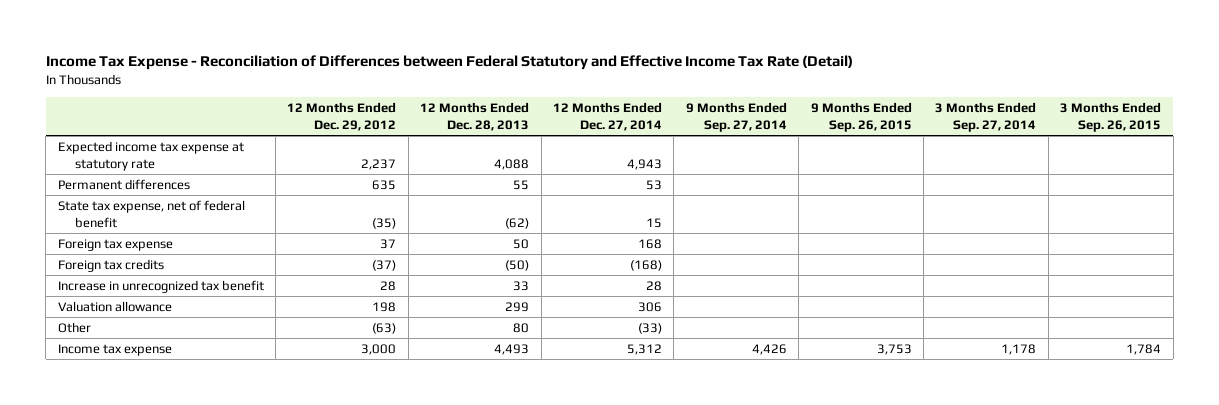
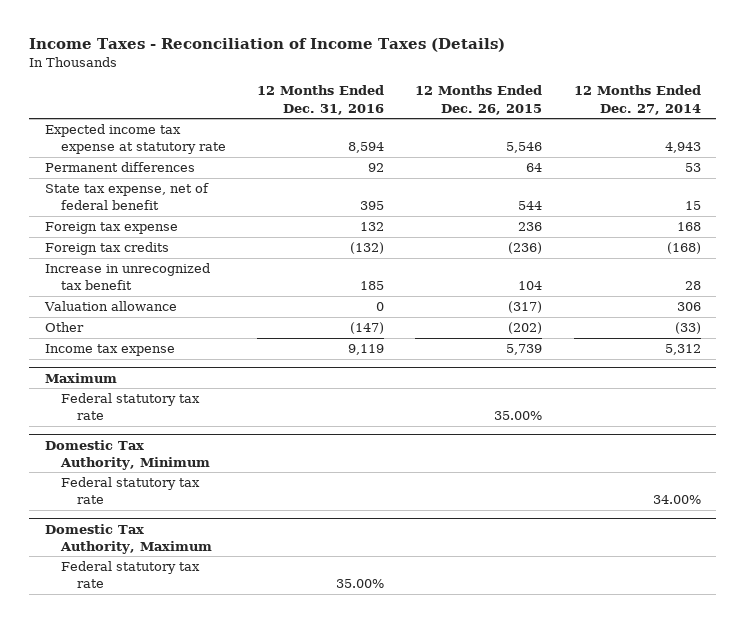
- Income Tax Expense - Reconciliation of Differences between Federal Statutory and Effective Income Tax Rate (Detail)
+ Income Taxes - Reconciliation of Income Taxes (Details)
- | 12 Months Ended Dec. 29, 2012 | 12 Months Ended Dec. 28, 2013 | 12 Months Ended Dec. 27, 2014 | 9 Months Ended Sep. 27, 2014 | 9 Months Ended Sep. 26, 2015 | 3 Months Ended Sep. 27, 2014 | 3 Months Ended Sep. 26, 2015
+ | 12 Months Ended Dec. 31, 2016 | 12 Months Ended Dec. 26, 2015 | 12 Months Ended Dec. 27, 2014
+ Maximum
+ Federal statutory tax rate | | 35.00% |
+ Domestic Tax Authority, Minimum
+ Federal statutory tax rate | | | 34.00%
+ Domestic Tax Authority, Maximum
+ Federal statutory tax rate | 35.00% | |

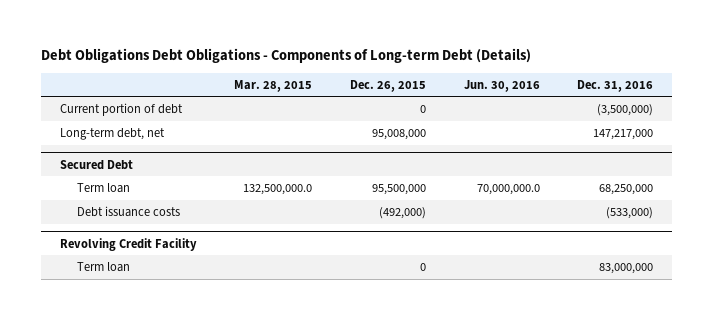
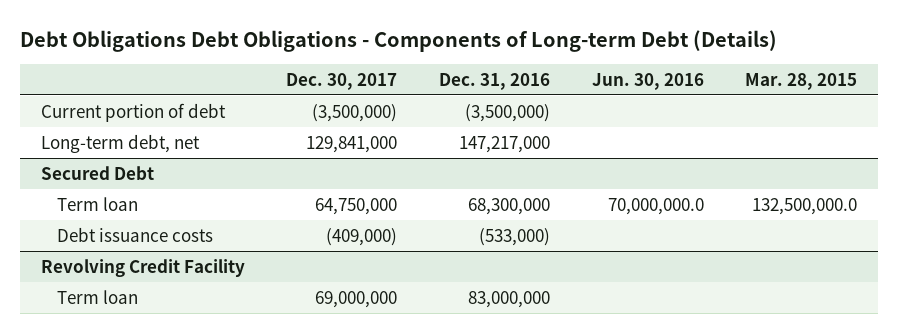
- | Mar. 28, 2015 | Dec. 26, 2015 | Jun. 30, 2016 | Dec. 31, 2016
+ | Dec. 30, 2017 | Dec. 31, 2016 | Jun. 30, 2016 | Mar. 28, 2015
@ Secured Debt
- Term loan | 132,500,000.0 | 95,500,000 | 70,000,000.0 | 68,250,000
+ Term loan | 64,750,000 | 68,300,000 | 70,000,000.0 | 132,500,000.0

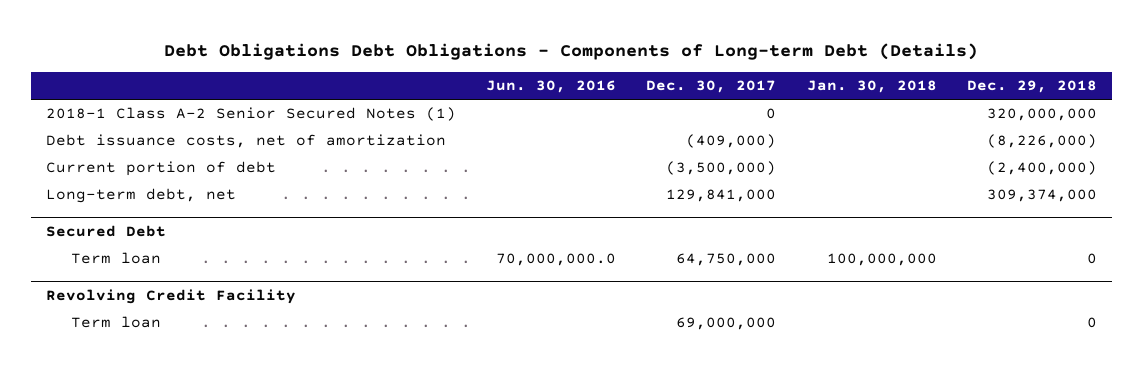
- | Dec. 30, 2017 | Dec. 31, 2016 | Jun. 30, 2016 | Mar. 28, 2015
+ | Jun. 30, 2016 | Dec. 30, 2017 | Jan. 30, 2018 | Dec. 29, 2018
+ 2018-1 Class A-2 Senior Secured Notes (1) | | 0 | | 320,000,000
+ Debt issuance costs, net of amortization | | (409,000) | | (8,226,000)
@ Secured Debt
- Debt issuance costs | (409,000) | (533,000) | |

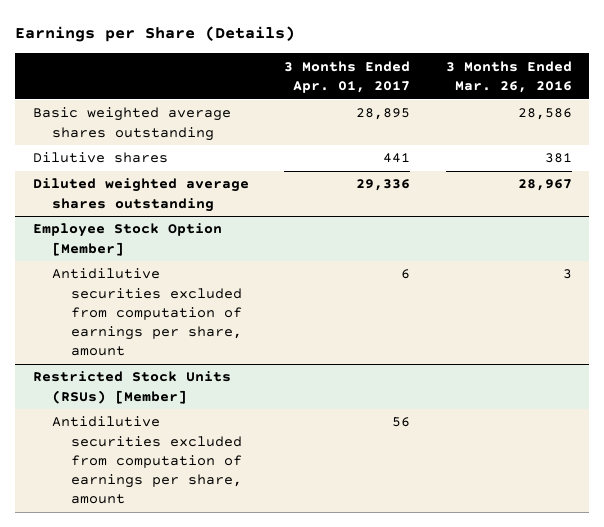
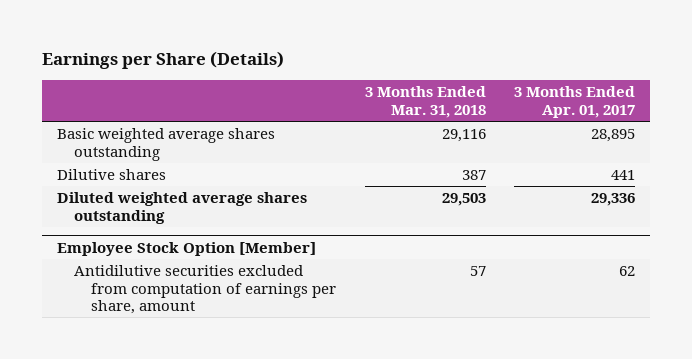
- | 3 Months Ended Apr. 01, 2017 | 3 Months Ended Mar. 26, 2016
+ | 3 Months Ended Mar. 31, 2018 | 3 Months Ended Apr. 01, 2017
@ Employee Stock Option [Member]
- Antidilutive securities excluded from computation of earnings per share, amount | 6 | 3
- Restricted Stock Units (RSUs) [Member]
- Antidilutive securities excluded from computation of earnings per share, amount | 56 |
@ Employee Stock Option [Member]
+ Antidilutive securities excluded from computation of earnings per share, amount | 57 | 62

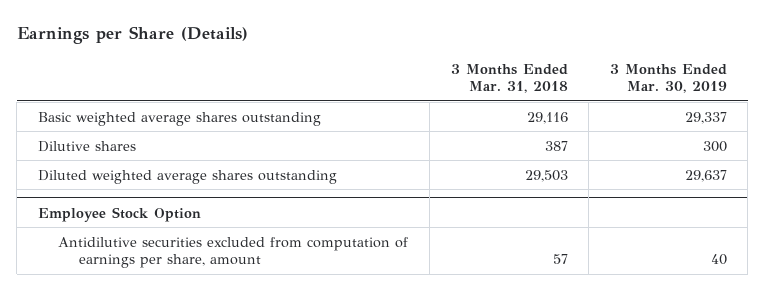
- | 3 Months Ended Mar. 31, 2018 | 3 Months Ended Apr. 01, 2017
+ | 3 Months Ended Mar. 31, 2018 | 3 Months Ended Mar. 30, 2019
- Employee Stock Option [Member]
+ Employee Stock Option

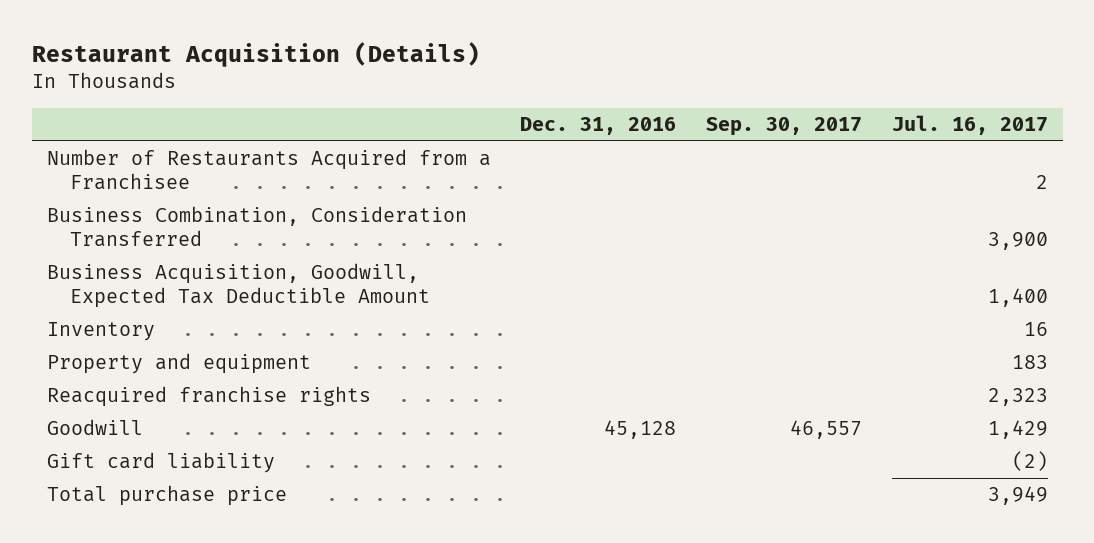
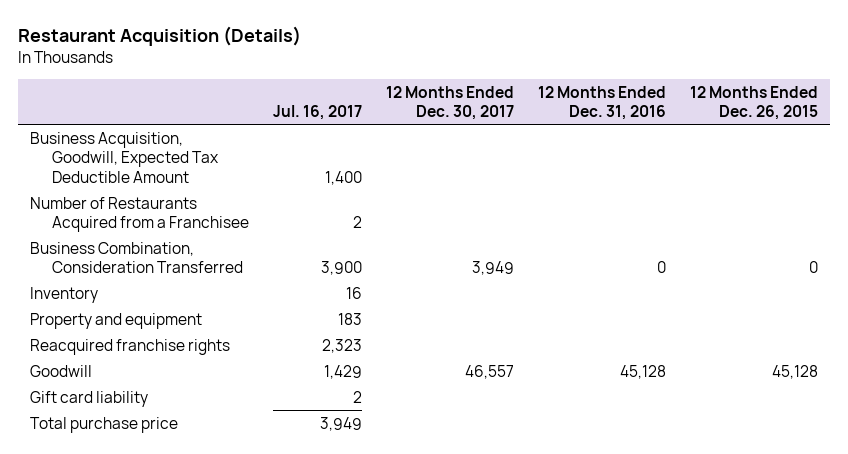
- | Dec. 31, 2016 | Sep. 30, 2017 | Jul. 16, 2017
+ | Jul. 16, 2017 | 12 Months Ended Dec. 30, 2017 | 12 Months Ended Dec. 31, 2016 | 12 Months Ended Dec. 26, 2015
moved up: Business Acquisition, Goodwill, Expected Tax Deductible Amount | 1,400 | | |
- Gift card liability | | | (2)
+ Gift card liability | 2 | | |

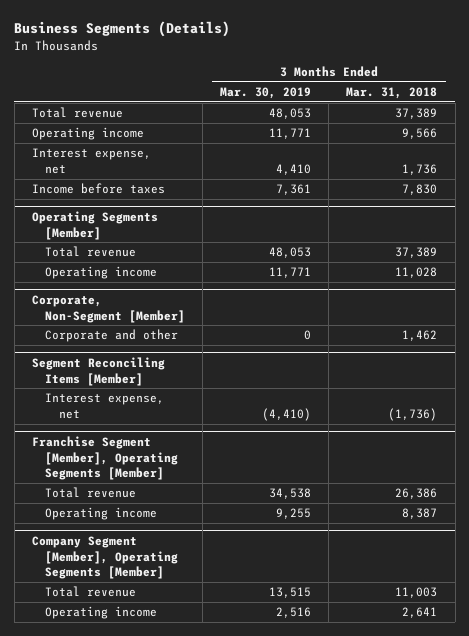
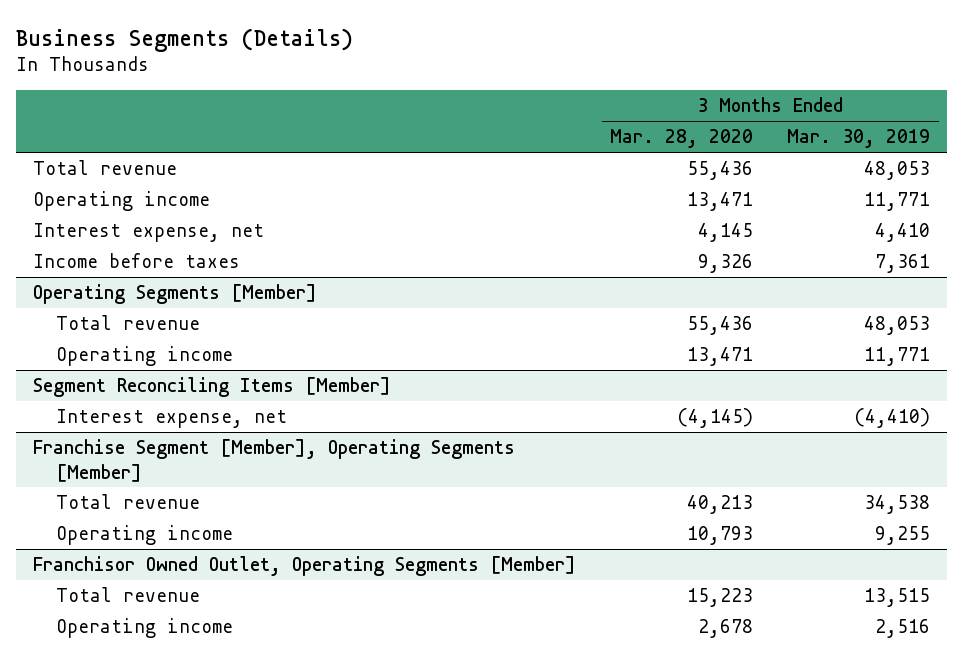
- | 3 Months Ended Mar. 30, 2019 | 3 Months Ended Mar. 31, 2018
+ | 3 Months Ended Mar. 28, 2020 | 3 Months Ended Mar. 30, 2019
- Corporate, Non-Segment [Member]
- Corporate and other | 0 | 1,462
- Company Segment [Member], Operating Segments [Member]
+ Franchisor Owned Outlet, Operating Segments [Member]

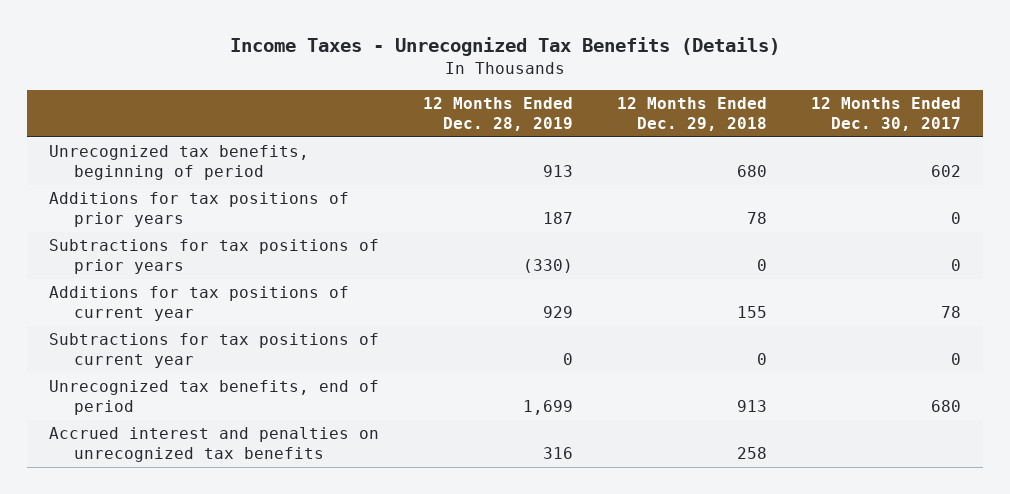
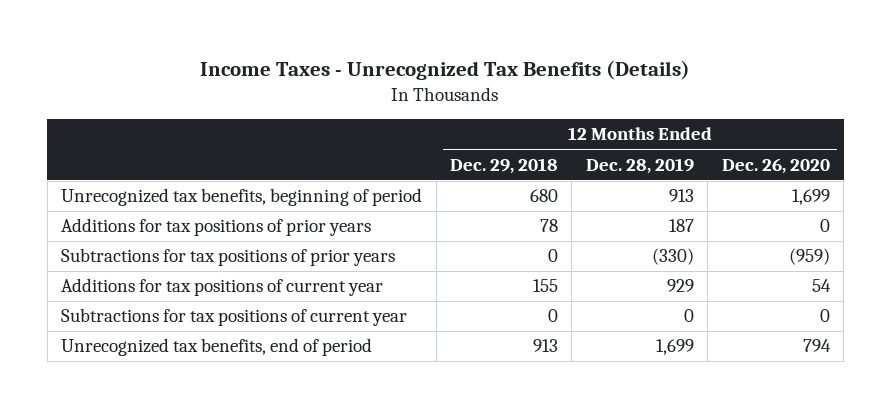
- | 12 Months Ended Dec. 28, 2019 | 12 Months Ended Dec. 29, 2018 | 12 Months Ended Dec. 30, 2017
+ | 12 Months Ended Dec. 29, 2018 | 12 Months Ended Dec. 28, 2019 | 12 Months Ended Dec. 26, 2020
- Accrued interest and penalties on unrecognized tax benefits | 316 | 258 |

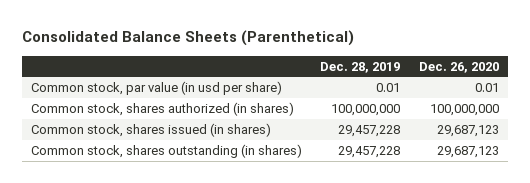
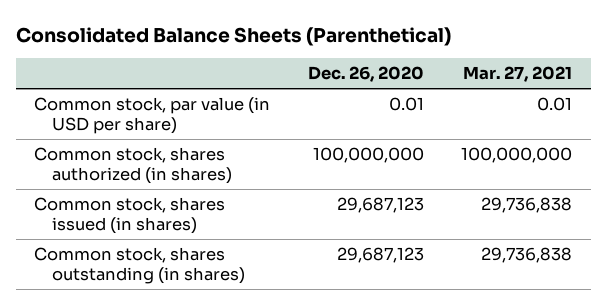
- | Dec. 28, 2019 | Dec. 26, 2020
+ | Dec. 26, 2020 | Mar. 27, 2021
- Common stock, par value (in usd per share) | 0.01 | 0.01
+ Common stock, par value (in USD per share) | 0.01 | 0.01

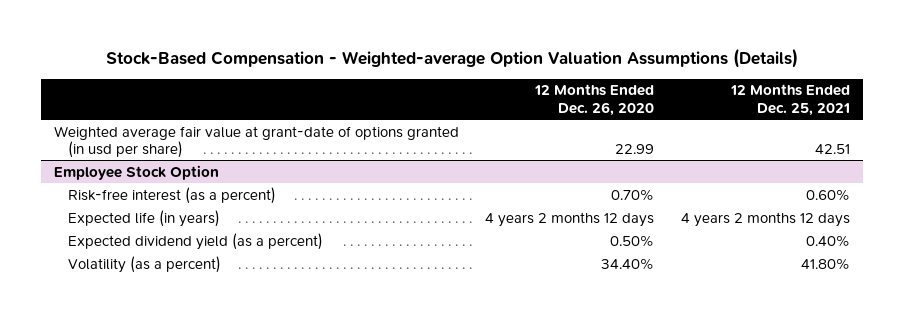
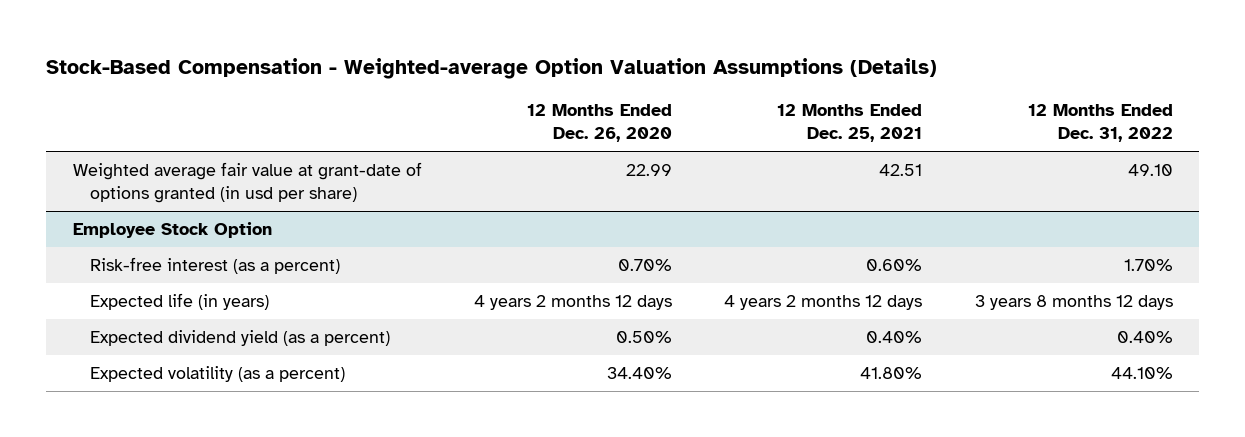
- | 12 Months Ended Dec. 26, 2020 | 12 Months Ended Dec. 25, 2021
+ | 12 Months Ended Dec. 26, 2020 | 12 Months Ended Dec. 25, 2021 | 12 Months Ended Dec. 31, 2022
@ Employee Stock Option
- Volatility (as a percent) | 34.40% | 41.80%
+ Expected volatility (as a percent) | 34.40% | 41.80% | 44.10%

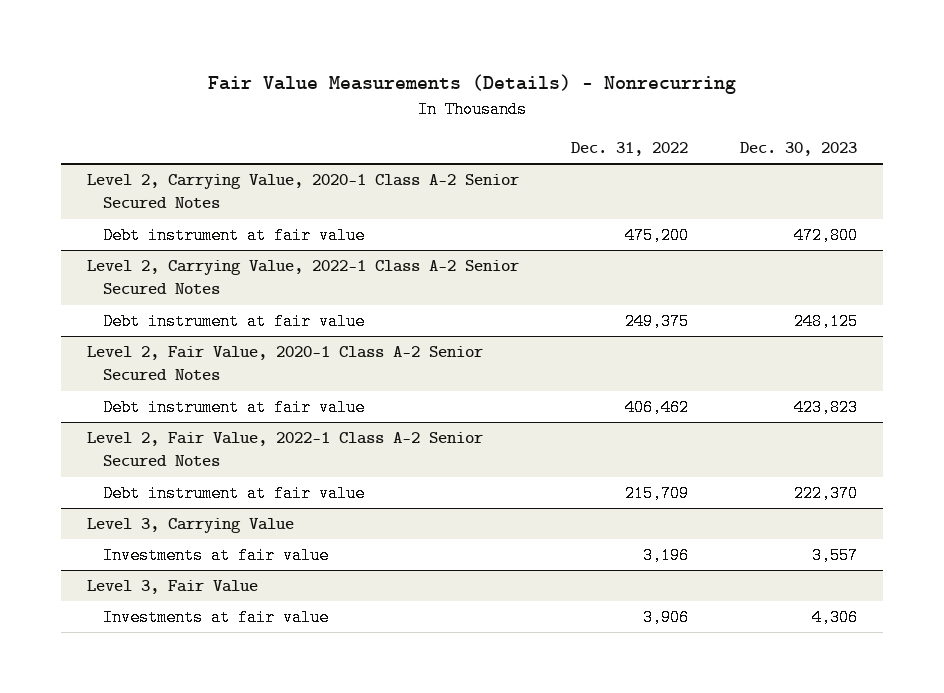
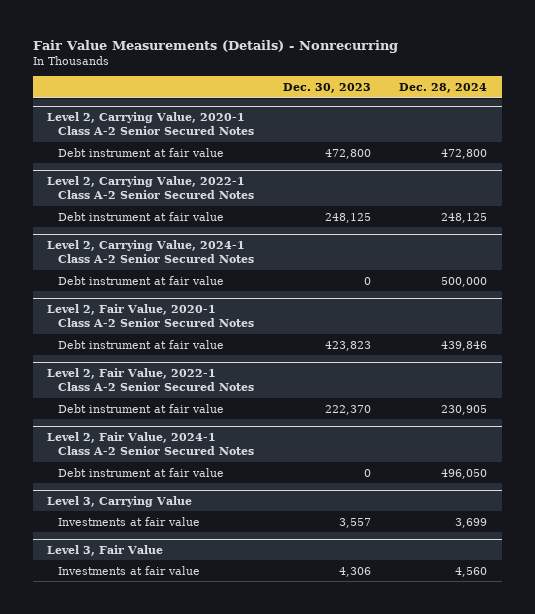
- | Dec. 31, 2022 | Dec. 30, 2023
+ | Dec. 30, 2023 | Dec. 28, 2024
+ Level 2, Carrying Value, 2024-1 Class A-2 Senior Secured Notes
+ Debt instrument at fair value | 0 | 500,000
+ Level 2, Fair Value, 2024-1 Class A-2 Senior Secured Notes
+ Debt instrument at fair value | 0 | 496,050

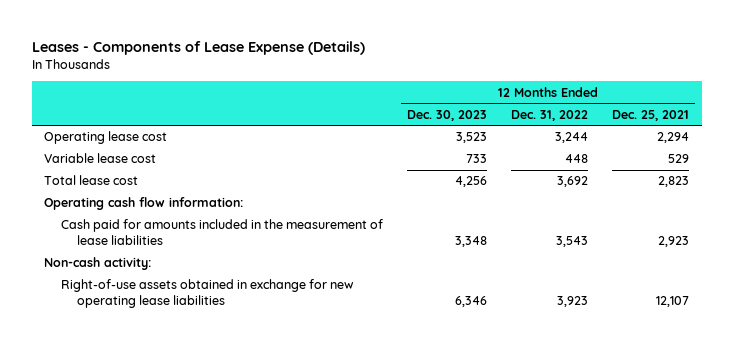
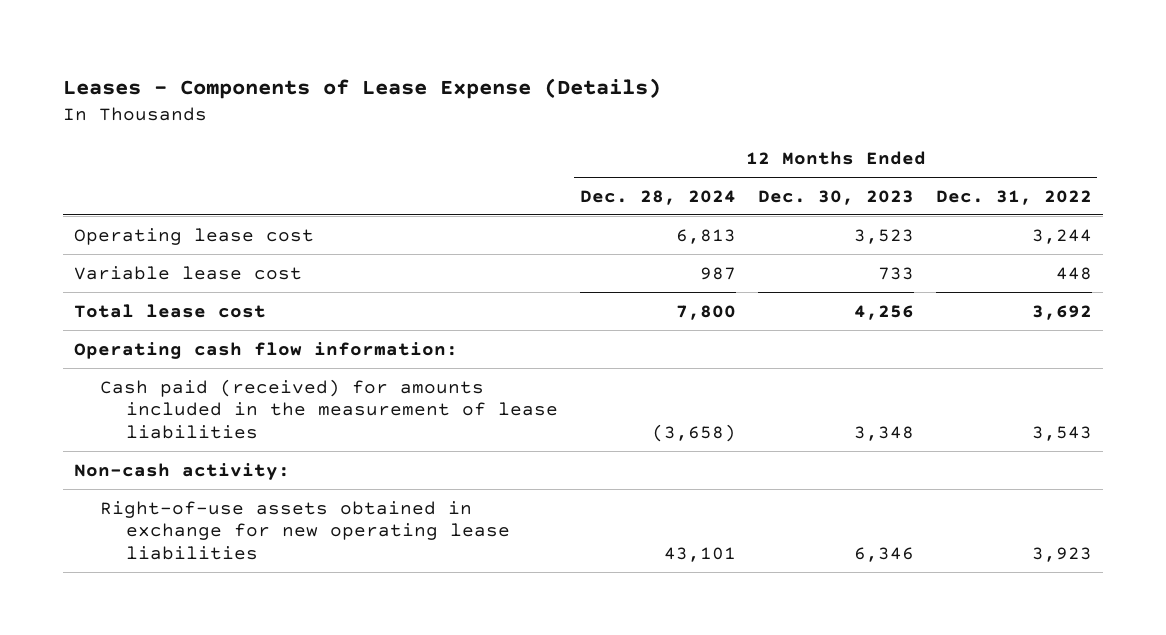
- | 12 Months Ended Dec. 30, 2023 | 12 Months Ended Dec. 31, 2022 | 12 Months Ended Dec. 25, 2021
+ | 12 Months Ended Dec. 28, 2024 | 12 Months Ended Dec. 30, 2023 | 12 Months Ended Dec. 31, 2022
- Cash paid for amounts included in the measurement of lease liabilities | 3,348 | 3,543 | 2,923
+ Cash paid (received) for amounts included in the measurement of lease liabilities | (3,658) | 3,348 | 3,543

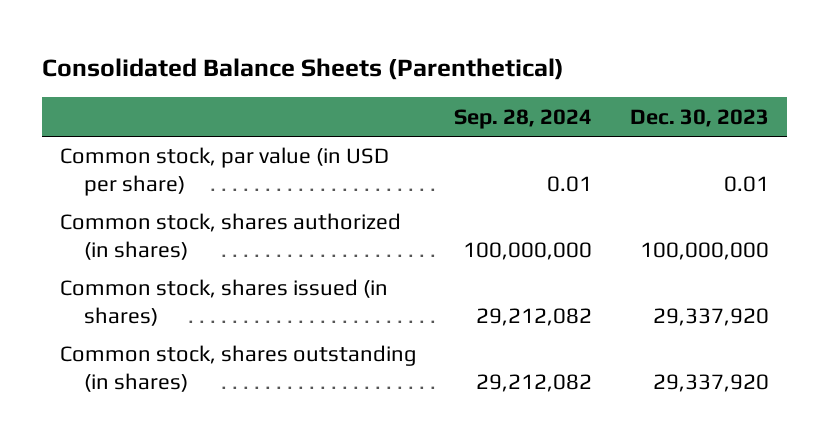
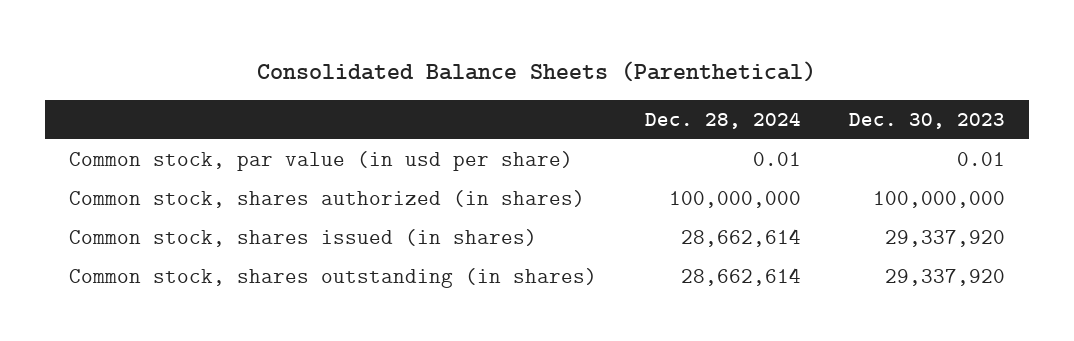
- | Sep. 28, 2024 | Dec. 30, 2023
+ | Dec. 28, 2024 | Dec. 30, 2023
- Common stock, par value (in USD per share) | 0.01 | 0.01
+ Common stock, par value (in usd per share) | 0.01 | 0.01

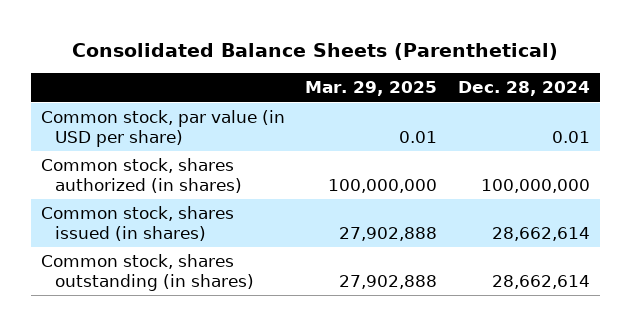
- | Dec. 28, 2024 | Dec. 30, 2023
+ | Mar. 29, 2025 | Dec. 28, 2024
- Common stock, par value (in usd per share) | 0.01 | 0.01
+ Common stock, par value (in USD per share) | 0.01 | 0.01

